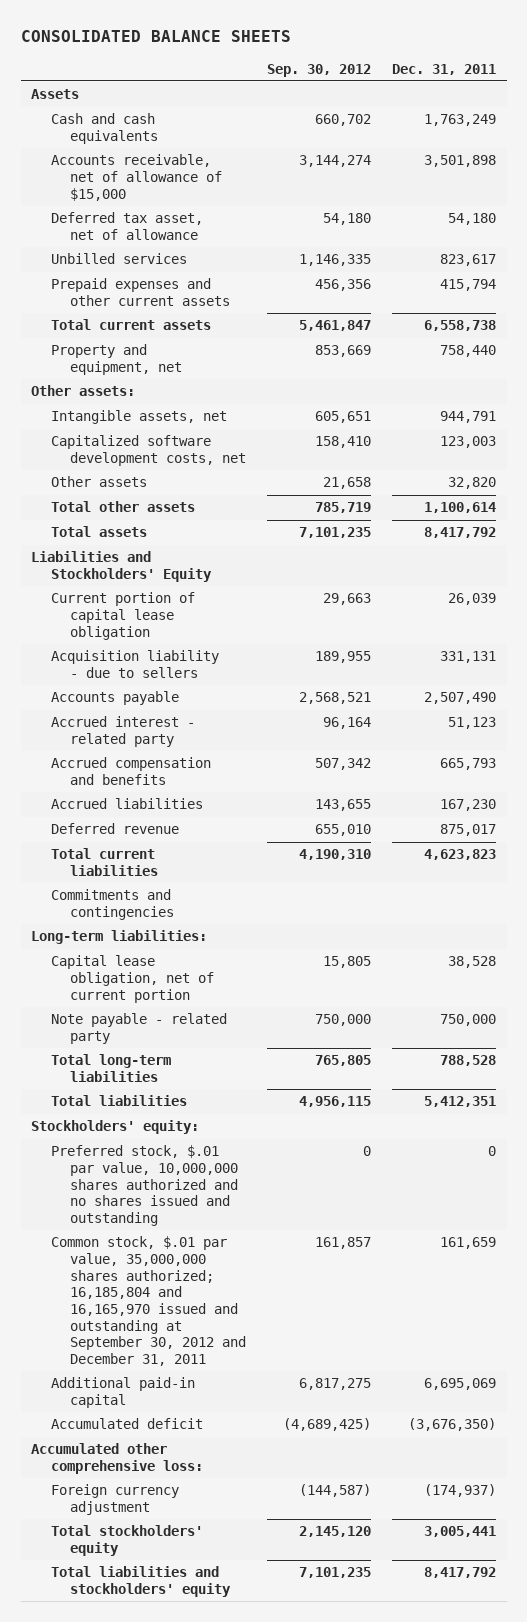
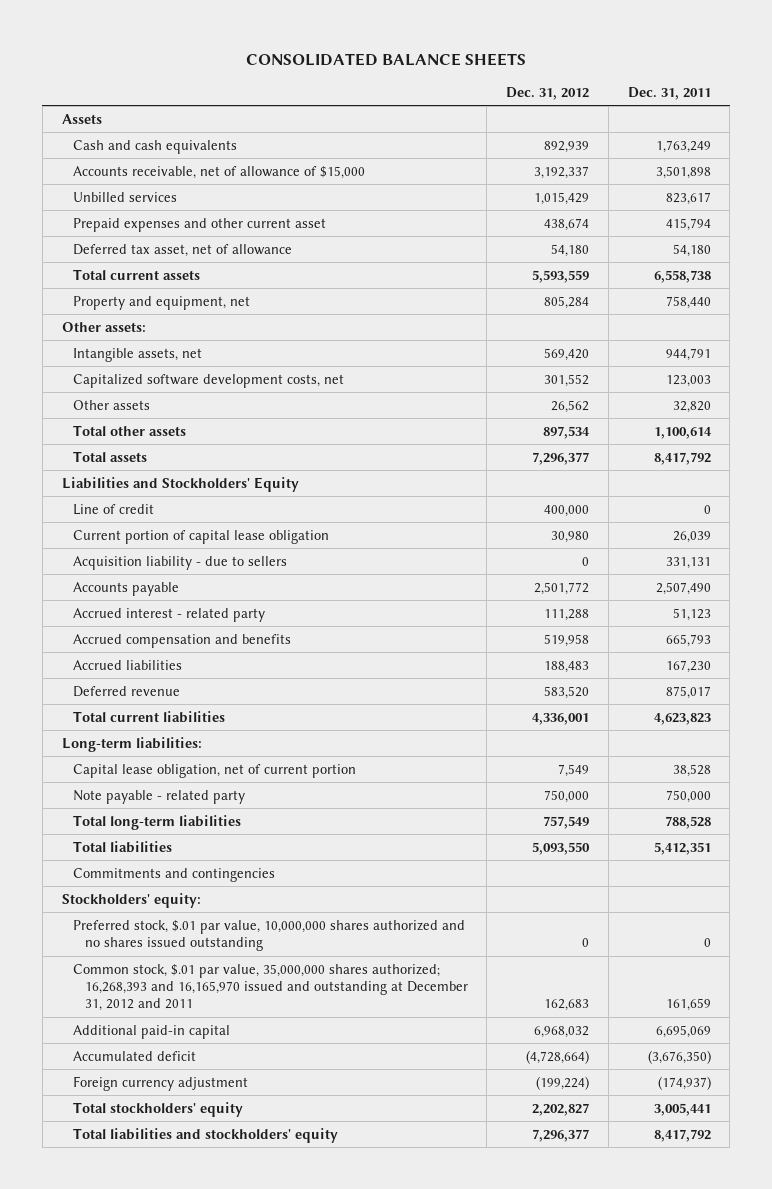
- | Sep. 30, 2012 | Dec. 31, 2011
+ | Dec. 31, 2012 | Dec. 31, 2011
- Prepaid expenses and other current assets | 456,356 | 415,794
+ Prepaid expenses and other current asset | 438,674 | 415,794
moved down: Deferred tax asset, net of allowance | 54,180 | 54,180
+ Line of credit | 400,000 | 0
moved down: Commitments and contingencies
- Preferred stock, $.01 par value, 10,000,000 shares authorized and no shares issued and outstanding | 0 | 0
- Common stock, $.01 par value, 35,000,000 shares authorized; 16,185,804 and 16,165,970 issued and outstanding at September 30, 2012 and December 31, 2011 | 161,857 | 161,659
+ Preferred stock, $.01 par value, 10,000,000 shares authorized and no shares issued outstanding | 0 | 0
+ Common stock, $.01 par value, 35,000,000 shares authorized; 16,268,393 and 16,165,970 issued and outstanding at December 31, 2012 and 2011 | 162,683 | 161,659
- Accumulated other comprehensive loss:

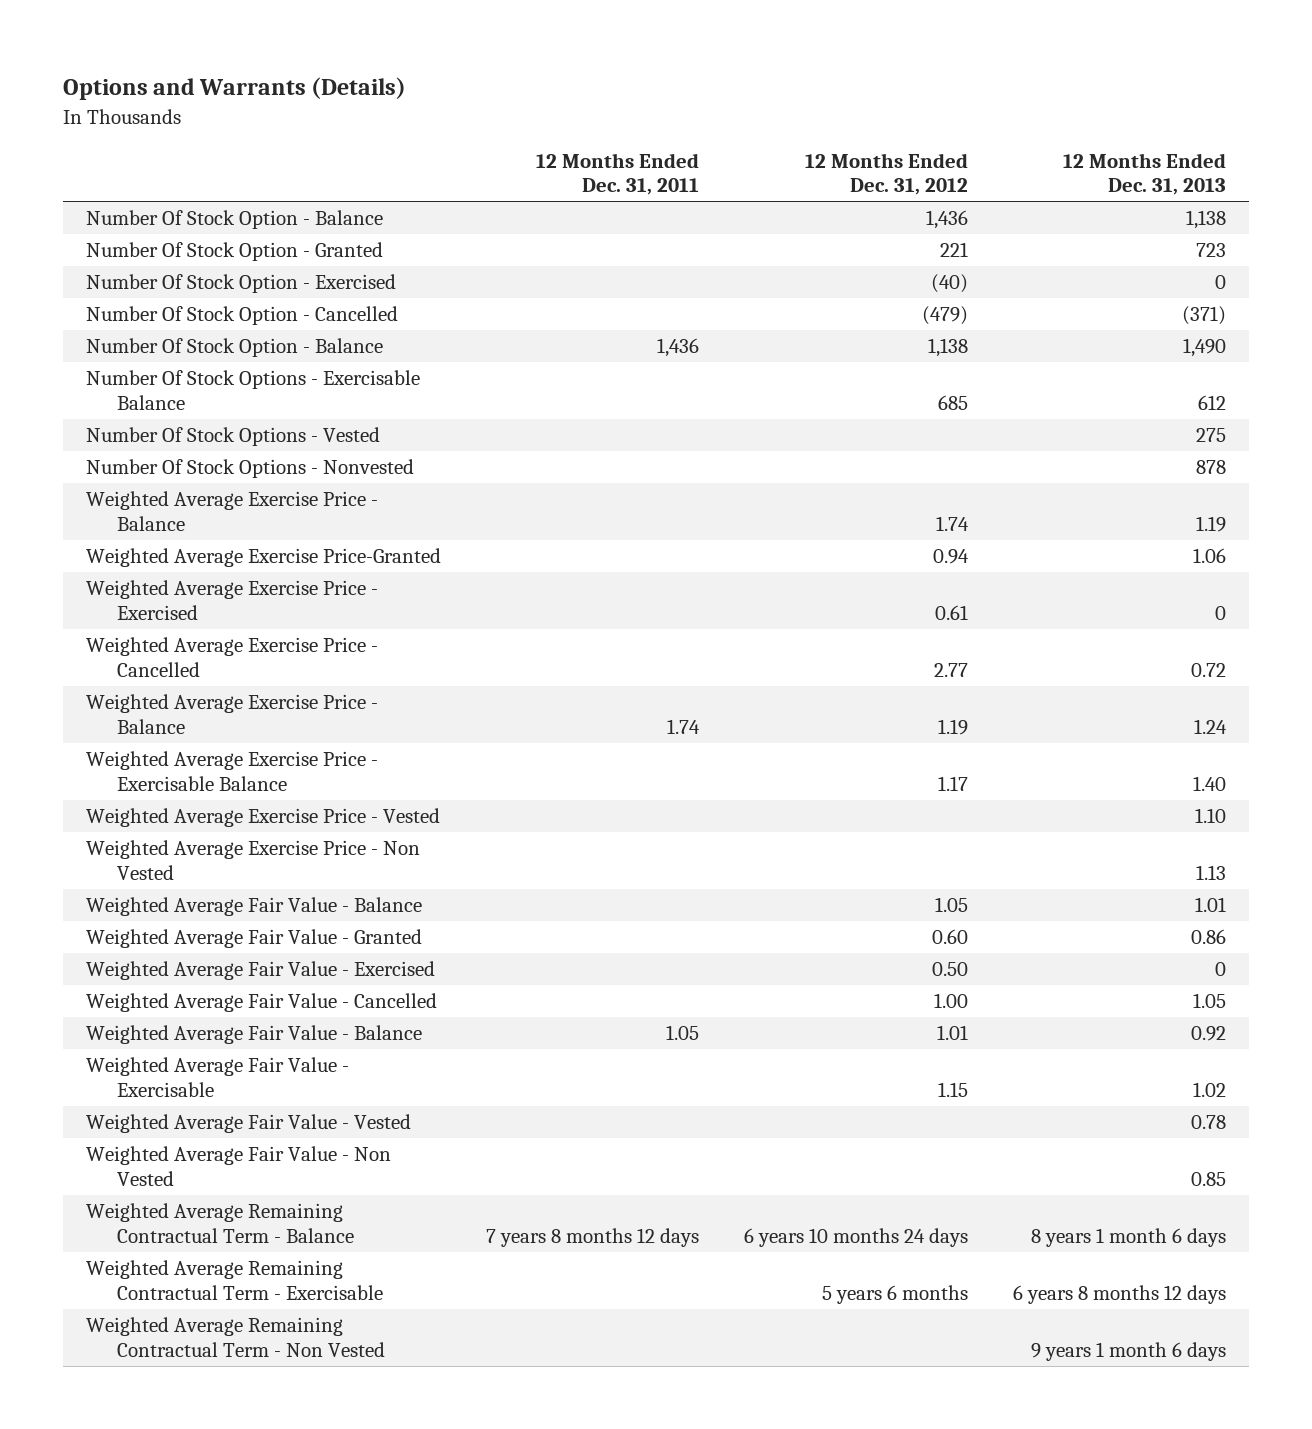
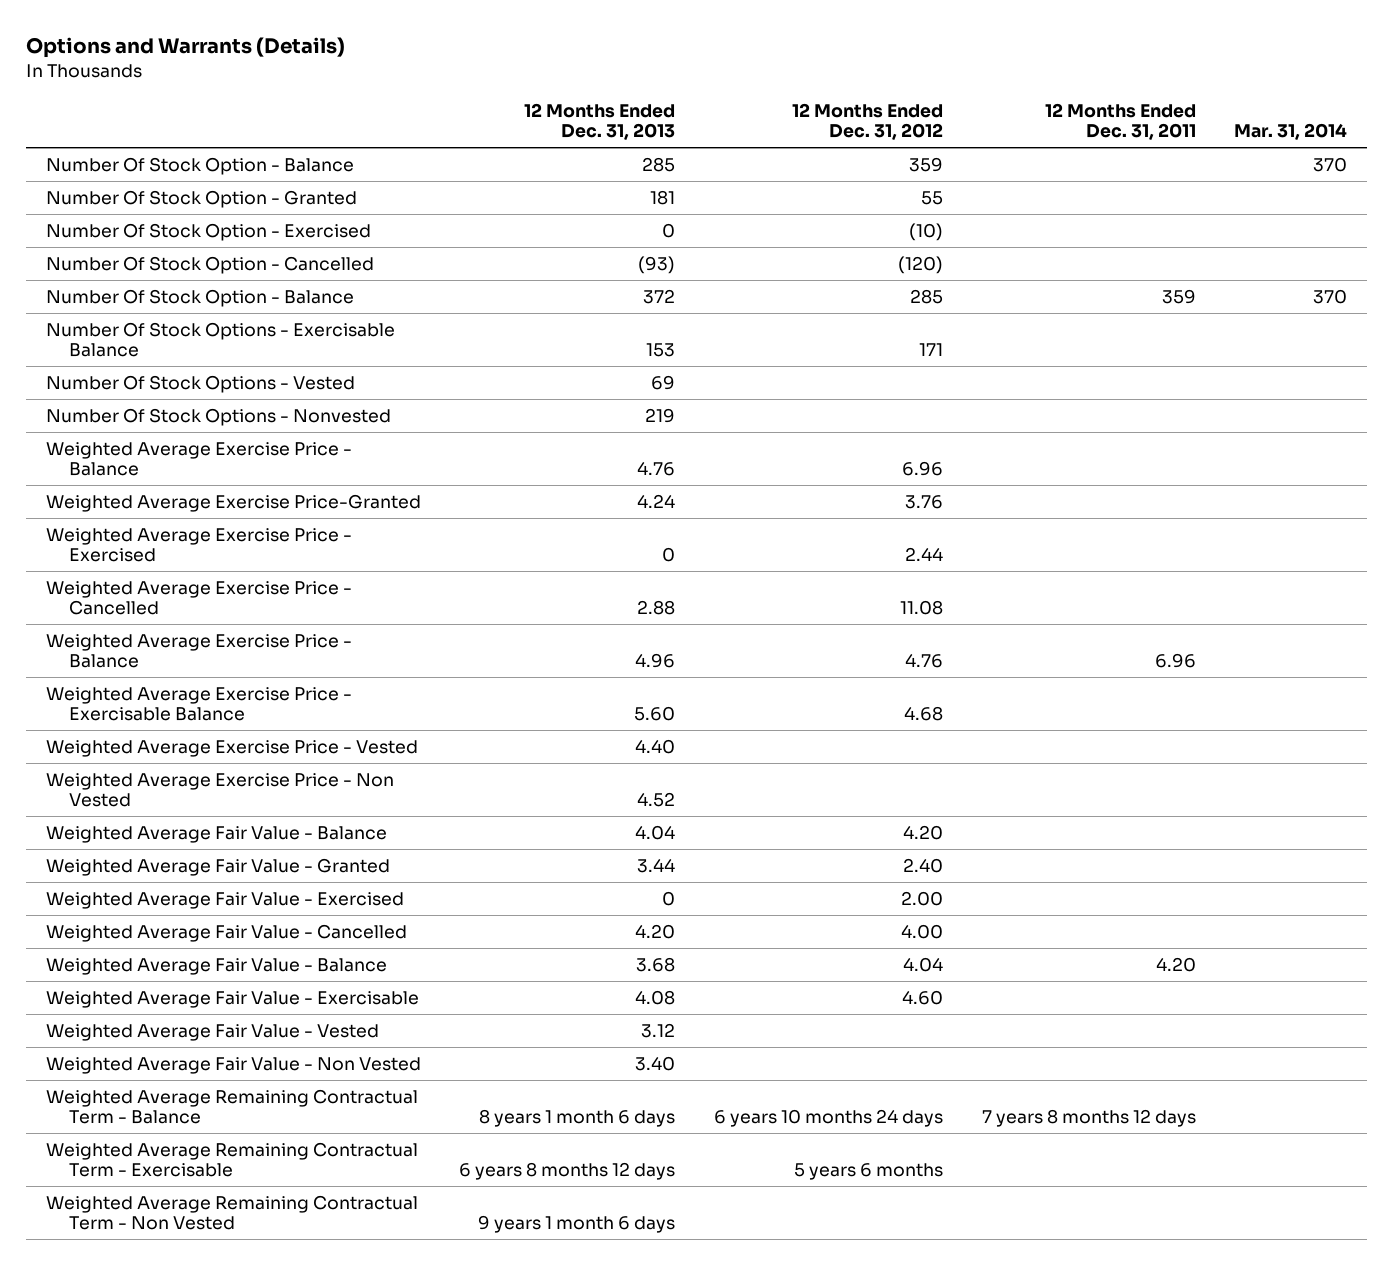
- | 12 Months Ended Dec. 31, 2011 | 12 Months Ended Dec. 31, 2012 | 12 Months Ended Dec. 31, 2013
+ | 12 Months Ended Dec. 31, 2013 | 12 Months Ended Dec. 31, 2012 | 12 Months Ended Dec. 31, 2011 | Mar. 31, 2014
- Number Of Stock Option - Balance | | 1,436 | 1,138
- Number Of Stock Option - Granted | | 221 | 723
- Number Of Stock Option - Exercised | | (40) | 0
- Number Of Stock Option - Cancelled | | (479) | (371)
- Number Of Stock Option - Balance | 1,436 | 1,138 | 1,490
- Number Of Stock Options - Exercisable Balance | | 685 | 612
- Number Of Stock Options - Vested | | | 275
- Number Of Stock Options - Nonvested | | | 878
- Weighted Average Exercise Price - Balance | | 1.74 | 1.19
- Weighted Average Exercise Price-Granted | | 0.94 | 1.06
- Weighted Average Exercise Price - Exercised | | 0.61 | 0
- Weighted Average Exercise Price - Cancelled | | 2.77 | 0.72
- Weighted Average Exercise Price - Balance | 1.74 | 1.19 | 1.24
- Weighted Average Exercise Price - Exercisable Balance | | 1.17 | 1.40
- Weighted Average Exercise Price - Vested | | | 1.10
- Weighted Average Exercise Price - Non Vested | | | 1.13
- Weighted Average Fair Value - Balance | | 1.05 | 1.01
- Weighted Average Fair Value - Granted | | 0.60 | 0.86
- Weighted Average Fair Value - Exercised | | 0.50 | 0
- Weighted Average Fair Value - Cancelled | | 1.00 | 1.05
- Weighted Average Fair Value - Balance | 1.05 | 1.01 | 0.92
- Weighted Average Fair Value - Exercisable | | 1.15 | 1.02
- Weighted Average Fair Value - Vested | | | 0.78
- Weighted Average Fair Value - Non Vested | | | 0.85
+ Number Of Stock Option - Balance | 285 | 359 | | 370
+ Number Of Stock Option - Granted | 181 | 55 | |
+ Number Of Stock Option - Exercised | 0 | (10) | |
+ Number Of Stock Option - Cancelled | (93) | (120) | |
+ Number Of Stock Option - Balance | 372 | 285 | 359 | 370
+ Number Of Stock Options - Exercisable Balance | 153 | 171 | |
+ Number Of Stock Options - Vested | 69 | | |
+ Number Of Stock Options - Nonvested | 219 | | |
+ Weighted Average Exercise Price - Balance | 4.76 | 6.96 | |
+ Weighted Average Exercise Price-Granted | 4.24 | 3.76 | |
+ Weighted Average Exercise Price - Exercised | 0 | 2.44 | |
+ Weighted Average Exercise Price - Cancelled | 2.88 | 11.08 | |
+ Weighted Average Exercise Price - Balance | 4.96 | 4.76 | 6.96 |
+ Weighted Average Exercise Price - Exercisable Balance | 5.60 | 4.68 | |
+ Weighted Average Exercise Price - Vested | 4.40 | | |
+ Weighted Average Exercise Price - Non Vested | 4.52 | | |
+ Weighted Average Fair Value - Balance | 4.04 | 4.20 | |
+ Weighted Average Fair Value - Granted | 3.44 | 2.40 | |
+ Weighted Average Fair Value - Exercised | 0 | 2.00 | |
+ Weighted Average Fair Value - Cancelled | 4.20 | 4.00 | |
+ Weighted Average Fair Value - Balance | 3.68 | 4.04 | 4.20 |
+ Weighted Average Fair Value - Exercisable | 4.08 | 4.60 | |
+ Weighted Average Fair Value - Vested | 3.12 | | |
+ Weighted Average Fair Value - Non Vested | 3.40 | | |

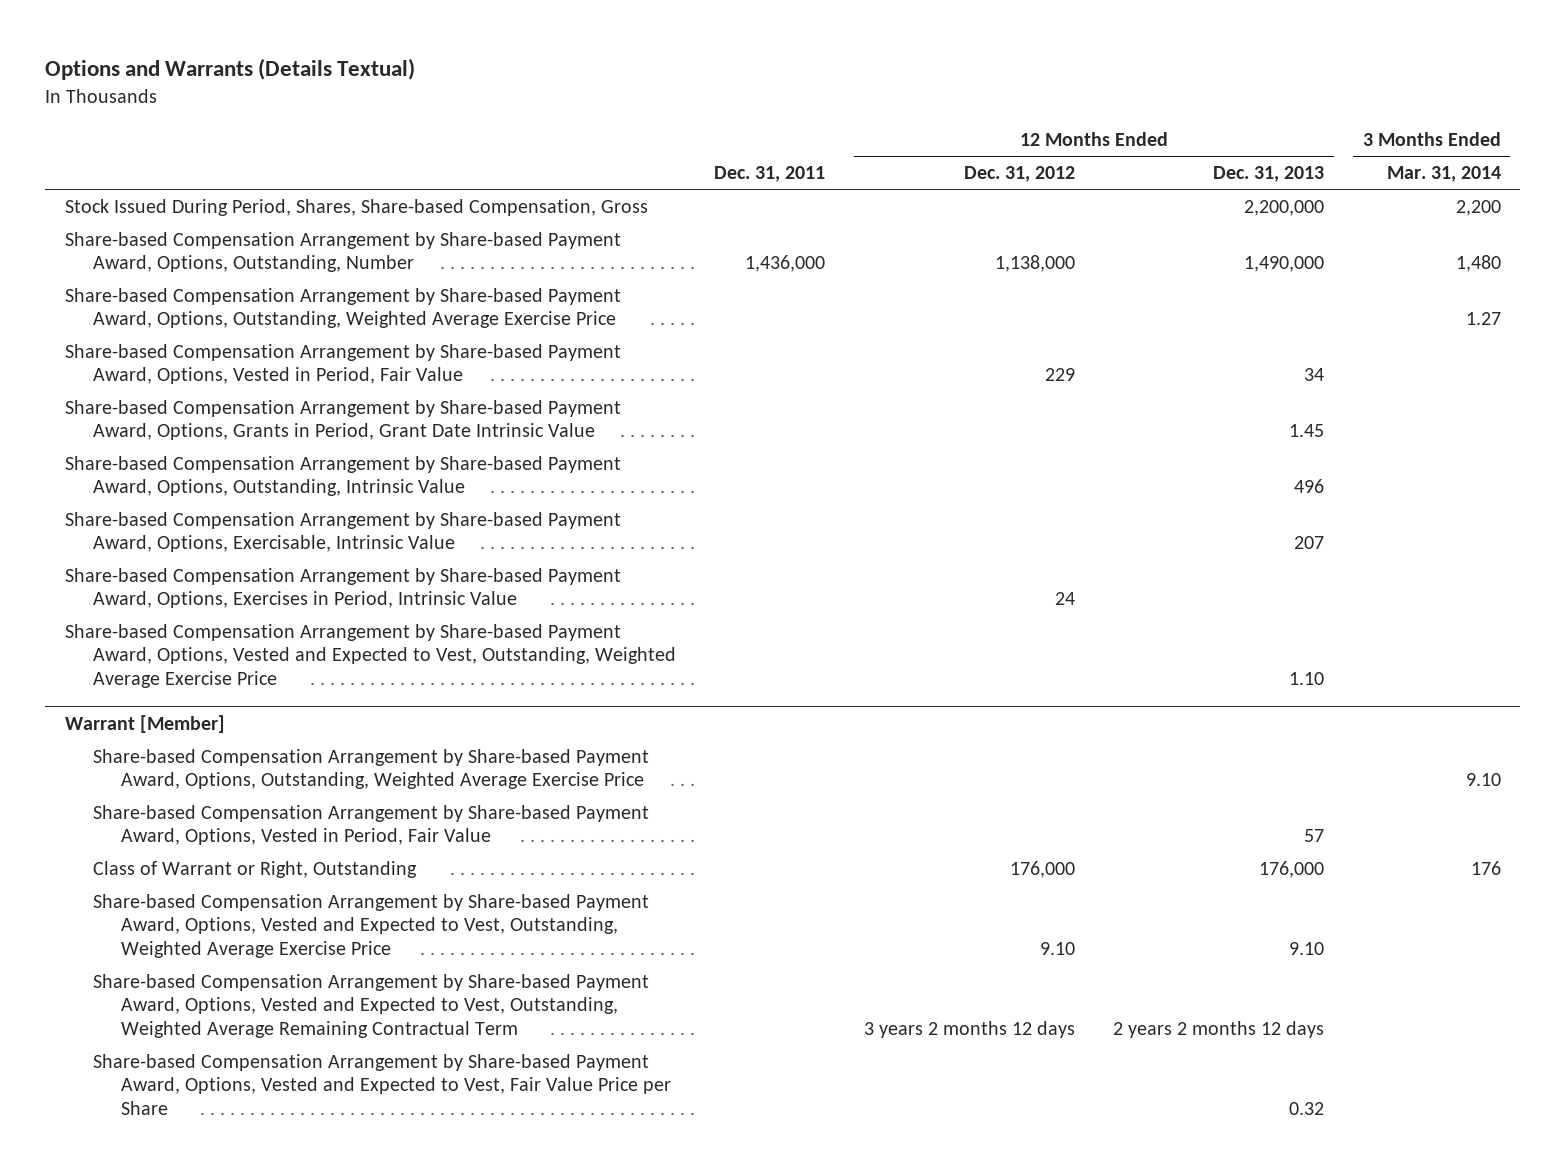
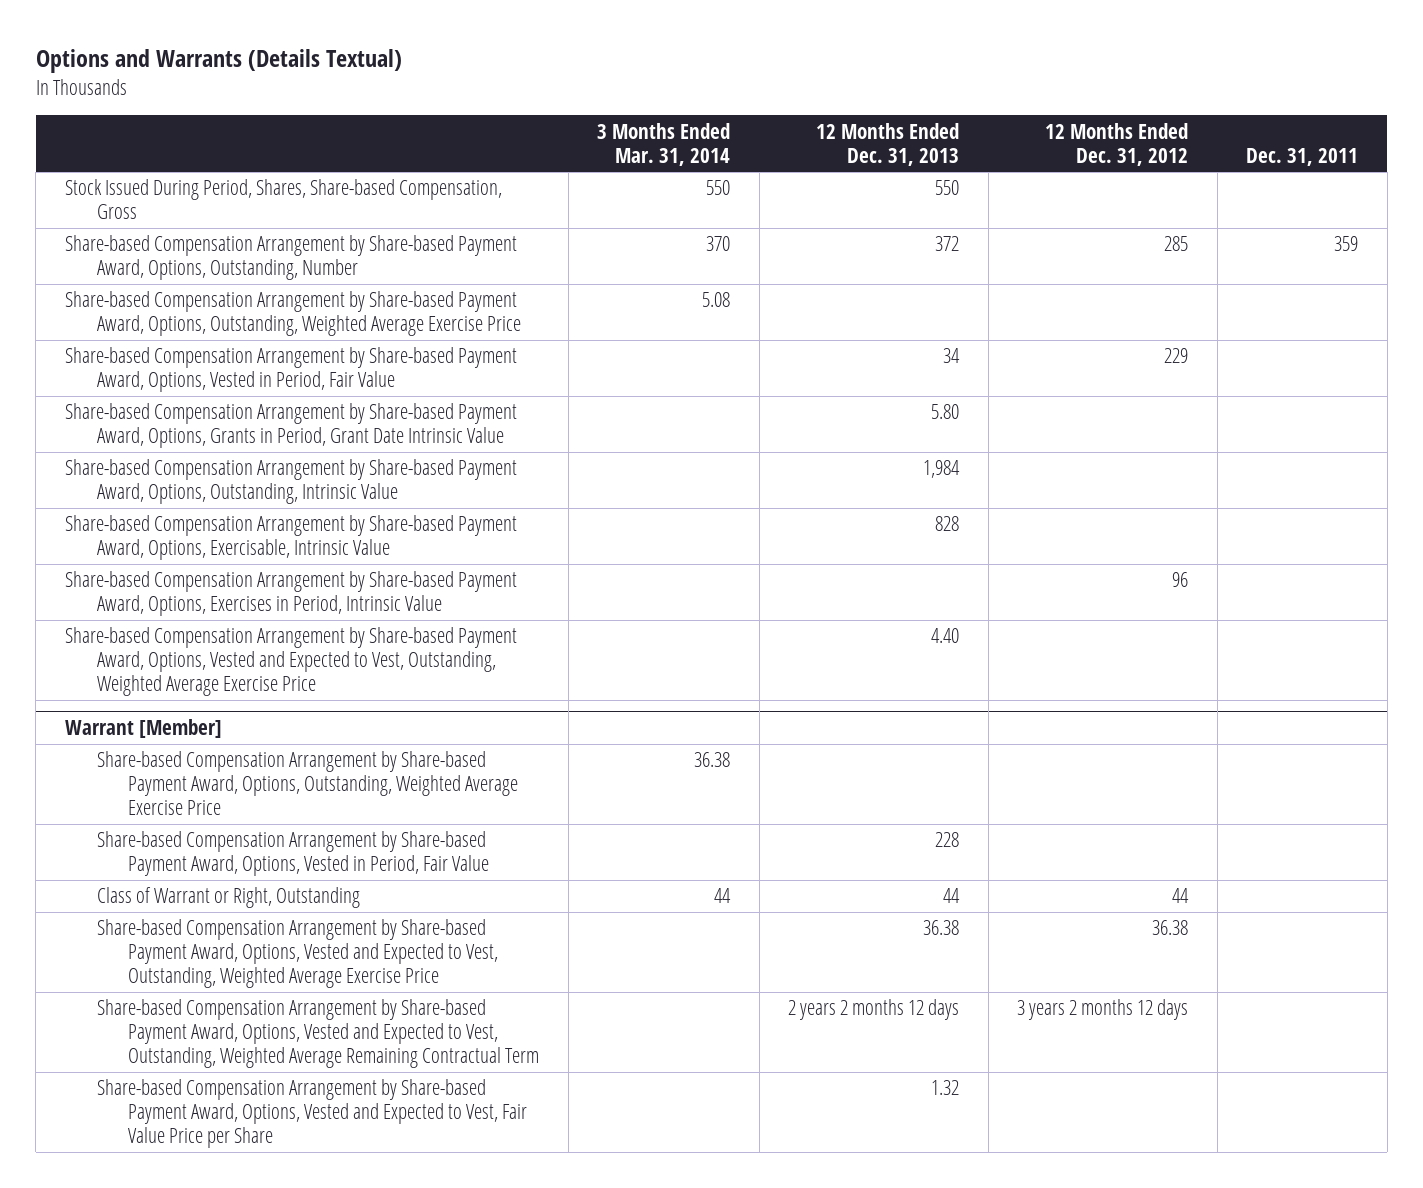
- | Dec. 31, 2011 | 12 Months Ended Dec. 31, 2012 | 12 Months Ended Dec. 31, 2013 | 3 Months Ended Mar. 31, 2014
+ | 3 Months Ended Mar. 31, 2014 | 12 Months Ended Dec. 31, 2013 | 12 Months Ended Dec. 31, 2012 | Dec. 31, 2011
- Stock Issued During Period, Shares, Share-based Compensation, Gross | | | 2,200,000 | 2,200
- Share-based Compensation Arrangement by Share-based Payment Award, Options, Outstanding, Number | 1,436,000 | 1,138,000 | 1,490,000 | 1,480
- Share-based Compensation Arrangement by Share-based Payment Award, Options, Outstanding, Weighted Average Exercise Price | | | | 1.27
+ Stock Issued During Period, Shares, Share-based Compensation, Gross | 550 | 550 | |
+ Share-based Compensation Arrangement by Share-based Payment Award, Options, Outstanding, Number | 370 | 372 | 285 | 359
+ Share-based Compensation Arrangement by Share-based Payment Award, Options, Outstanding, Weighted Average Exercise Price | 5.08 | | |
- Share-based Compensation Arrangement by Share-based Payment Award, Options, Grants in Period, Grant Date Intrinsic Value | | | 1.45 |
- Share-based Compensation Arrangement by Share-based Payment Award, Options, Outstanding, Intrinsic Value | | | 496 |
- Share-based Compensation Arrangement by Share-based Payment Award, Options, Exercisable, Intrinsic Value | | | 207 |
- Share-based Compensation Arrangement by Share-based Payment Award, Options, Exercises in Period, Intrinsic Value | | 24 | |
- Share-based Compensation Arrangement by Share-based Payment Award, Options, Vested and Expected to Vest, Outstanding, Weighted Average Exercise Price | | | 1.10 |
+ Share-based Compensation Arrangement by Share-based Payment Award, Options, Grants in Period, Grant Date Intrinsic Value | | 5.80 | |
+ Share-based Compensation Arrangement by Share-based Payment Award, Options, Outstanding, Intrinsic Value | | 1,984 | |
+ Share-based Compensation Arrangement by Share-based Payment Award, Options, Exercisable, Intrinsic Value | | 828 | |
+ Share-based Compensation Arrangement by Share-based Payment Award, Options, Exercises in Period, Intrinsic Value | | | 96 |
+ Share-based Compensation Arrangement by Share-based Payment Award, Options, Vested and Expected to Vest, Outstanding, Weighted Average Exercise Price | | 4.40 | |
@ Warrant [Member]
- Share-based Compensation Arrangement by Share-based Payment Award, Options, Outstanding, Weighted Average Exercise Price | | | | 9.10
- Share-based Compensation Arrangement by Share-based Payment Award, Options, Vested in Period, Fair Value | | | 57 |
- Class of Warrant or Right, Outstanding | | 176,000 | 176,000 | 176
- Share-based Compensation Arrangement by Share-based Payment Award, Options, Vested and Expected to Vest, Outstanding, Weighted Average Exercise Price | | 9.10 | 9.10 |
+ Share-based Compensation Arrangement by Share-based Payment Award, Options, Outstanding, Weighted Average Exercise Price | 36.38 | | |
+ Share-based Compensation Arrangement by Share-based Payment Award, Options, Vested in Period, Fair Value | | 228 | |
+ Class of Warrant or Right, Outstanding | 44 | 44 | 44 |
+ Share-based Compensation Arrangement by Share-based Payment Award, Options, Vested and Expected to Vest, Outstanding, Weighted Average Exercise Price | | 36.38 | 36.38 |
- Share-based Compensation Arrangement by Share-based Payment Award, Options, Vested and Expected to Vest, Fair Value Price per Share | | | 0.32 |
+ Share-based Compensation Arrangement by Share-based Payment Award, Options, Vested and Expected to Vest, Fair Value Price per Share | | 1.32 | |

